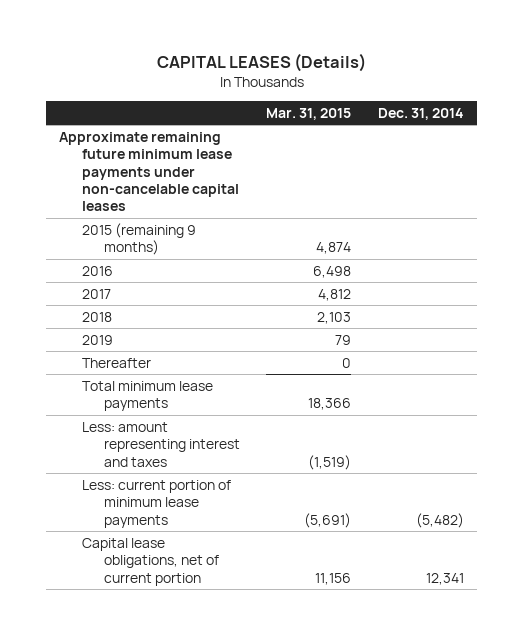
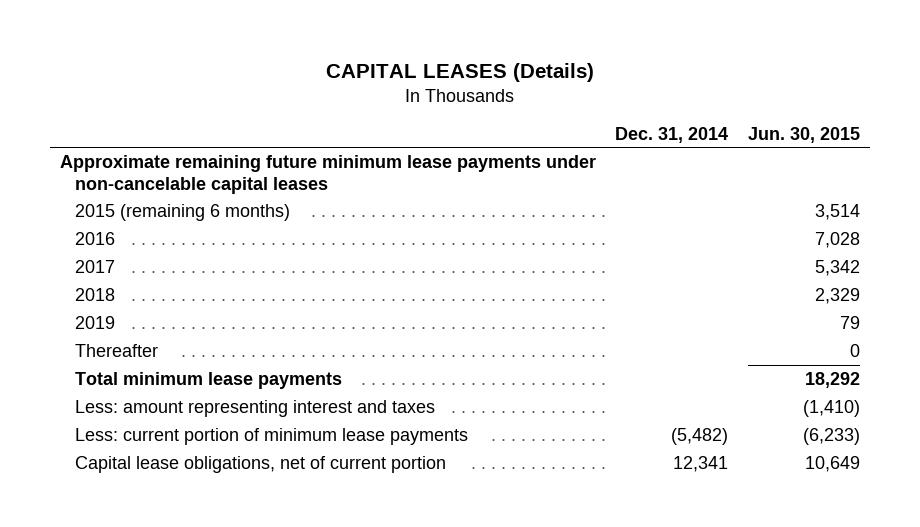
- | Mar. 31, 2015 | Dec. 31, 2014
+ | Dec. 31, 2014 | Jun. 30, 2015
- 2015 (remaining 9 months) | 4,874 |
+ 2015 (remaining 6 months) | | 3,514

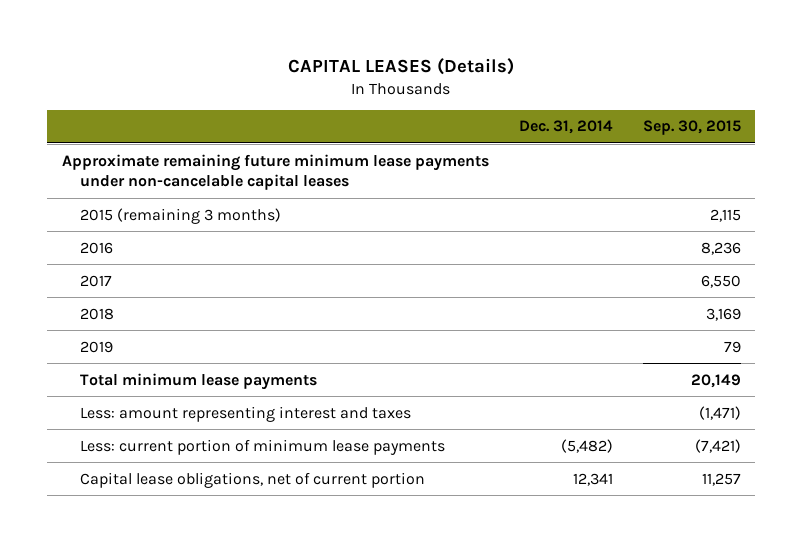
- | Dec. 31, 2014 | Jun. 30, 2015
+ | Dec. 31, 2014 | Sep. 30, 2015
- 2015 (remaining 6 months) | | 3,514
+ 2015 (remaining 3 months) | | 2,115
- Thereafter | | 0

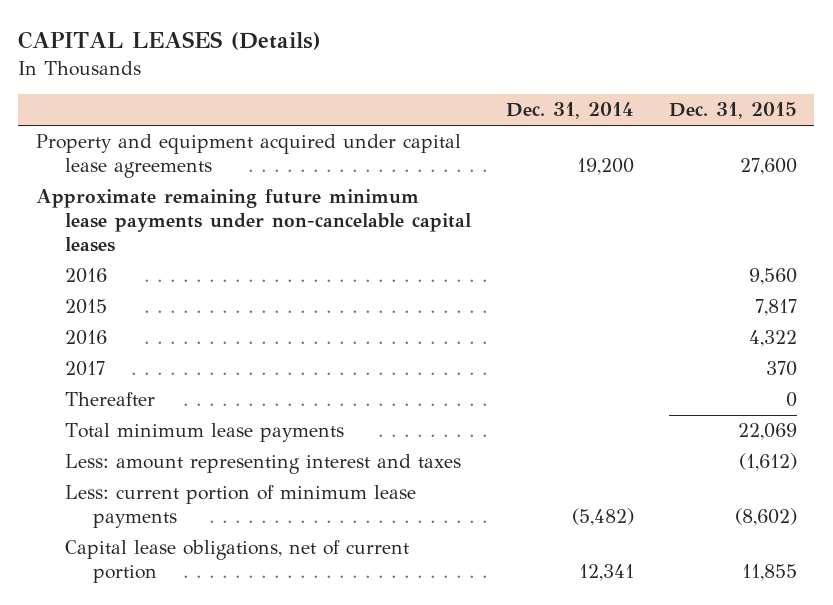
- | Dec. 31, 2014 | Sep. 30, 2015
+ | Dec. 31, 2014 | Dec. 31, 2015
+ Property and equipment acquired under capital lease agreements | 19,200 | 27,600
- 2015 (remaining 3 months) | | 2,115
+ 2015 | | 7,817
+ 2016 | | 4,322
- 2018 | | 3,169
- 2019 | | 79
+ Thereafter | | 0

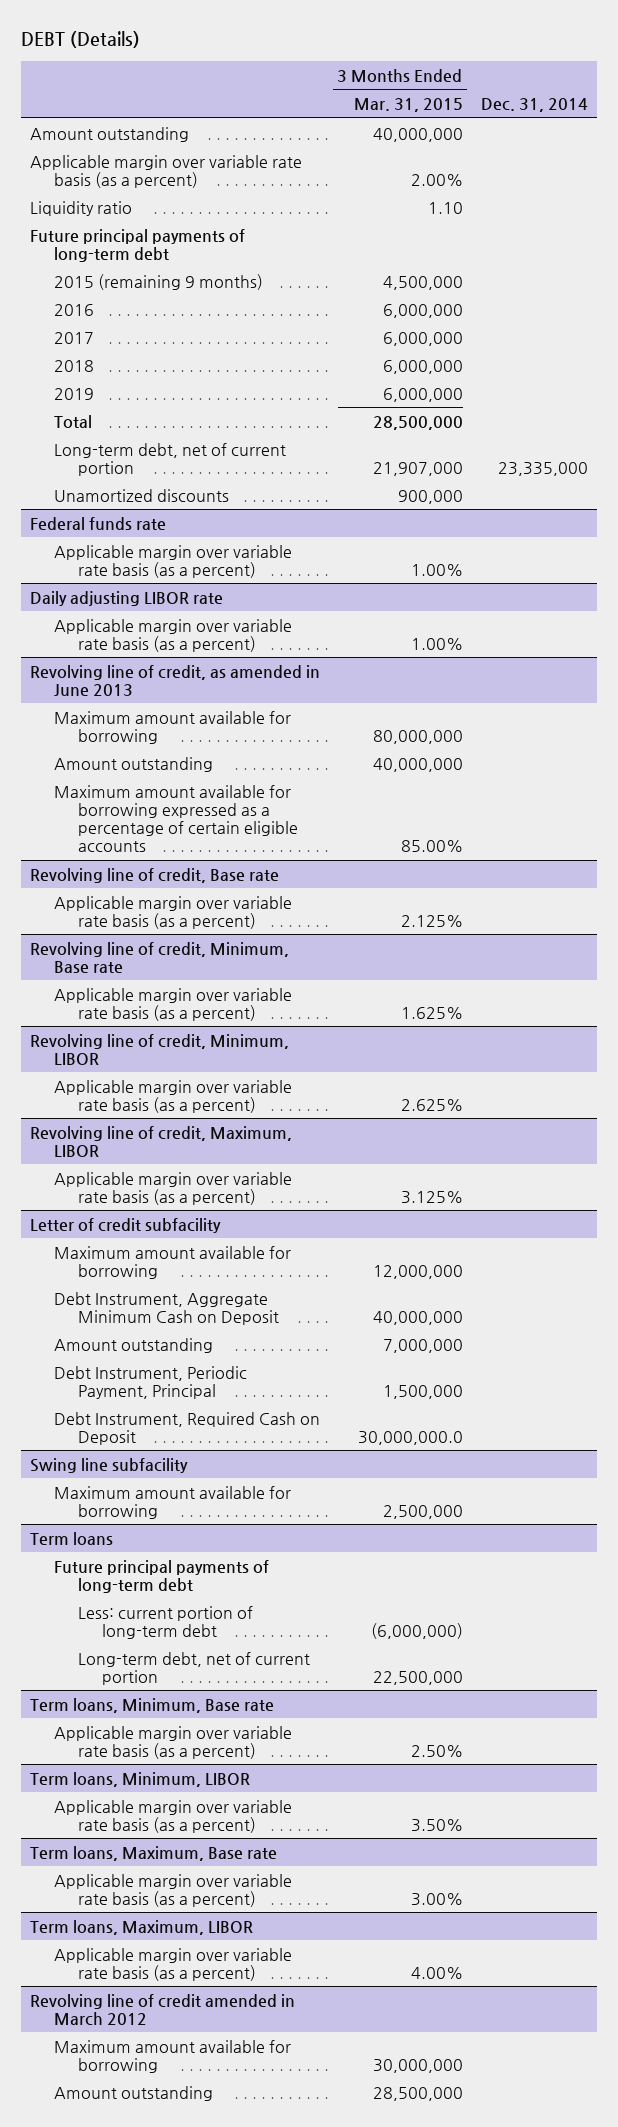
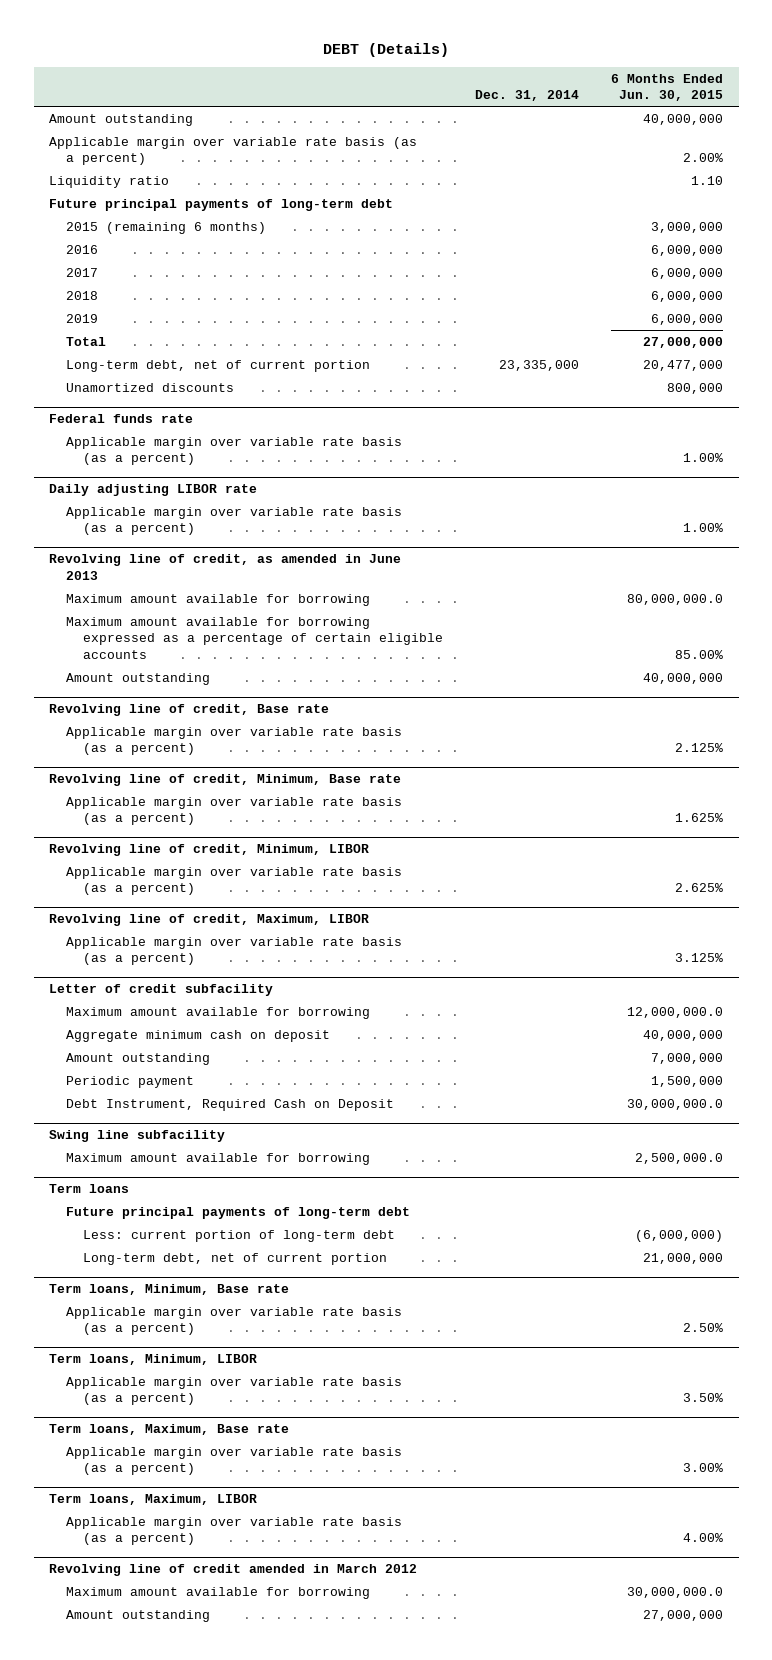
- | 3 Months Ended Mar. 31, 2015 | Dec. 31, 2014
+ | Dec. 31, 2014 | 6 Months Ended Jun. 30, 2015
- 2015 (remaining 9 months) | 4,500,000 |
+ 2015 (remaining 6 months) | | 3,000,000
@ Revolving line of credit, as amended in June 2013
moved down: Amount outstanding | | 40,000,000
@ Letter of credit subfacility
- Debt Instrument, Aggregate Minimum Cash on Deposit | 40,000,000 |
+ Aggregate minimum cash on deposit | | 40,000,000
- Debt Instrument, Periodic Payment, Principal | 1,500,000 |
+ Periodic payment | | 1,500,000

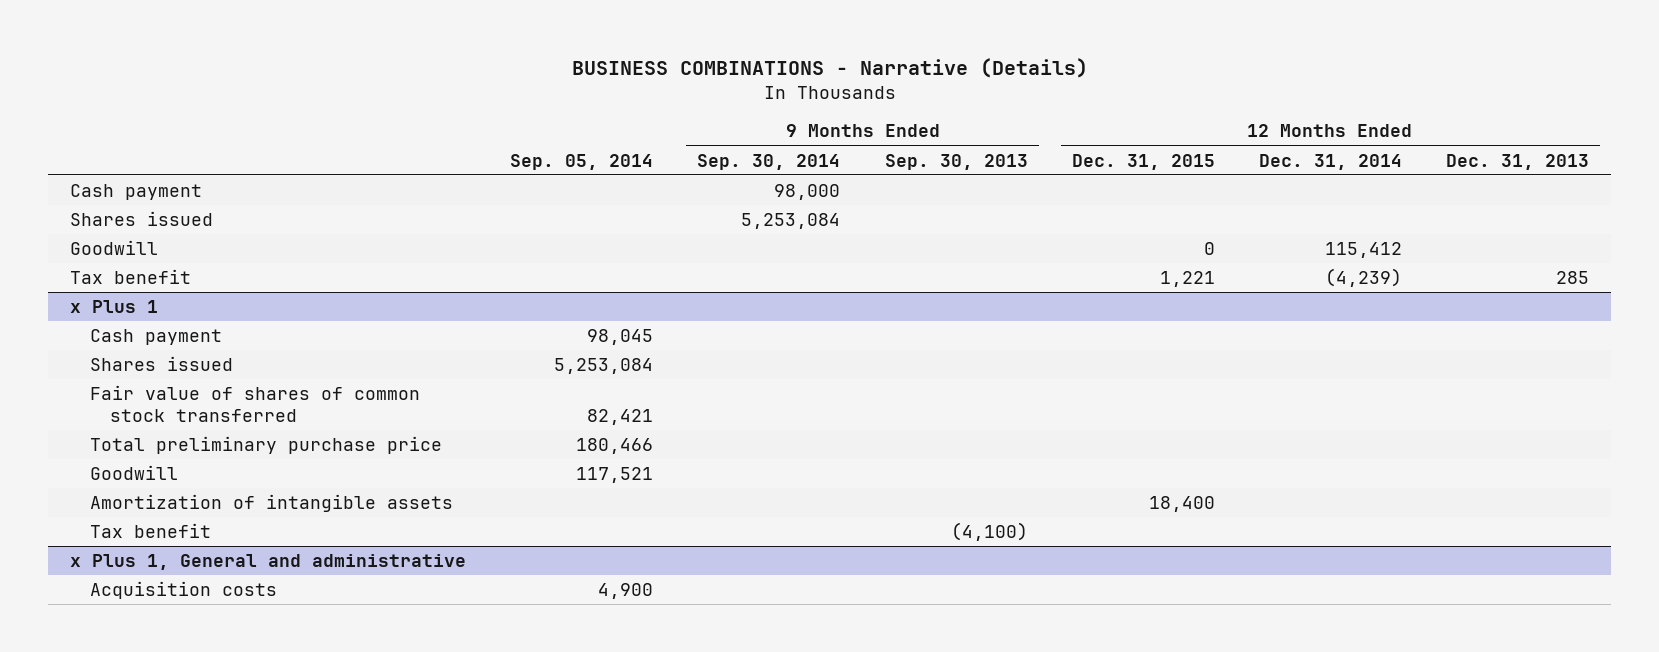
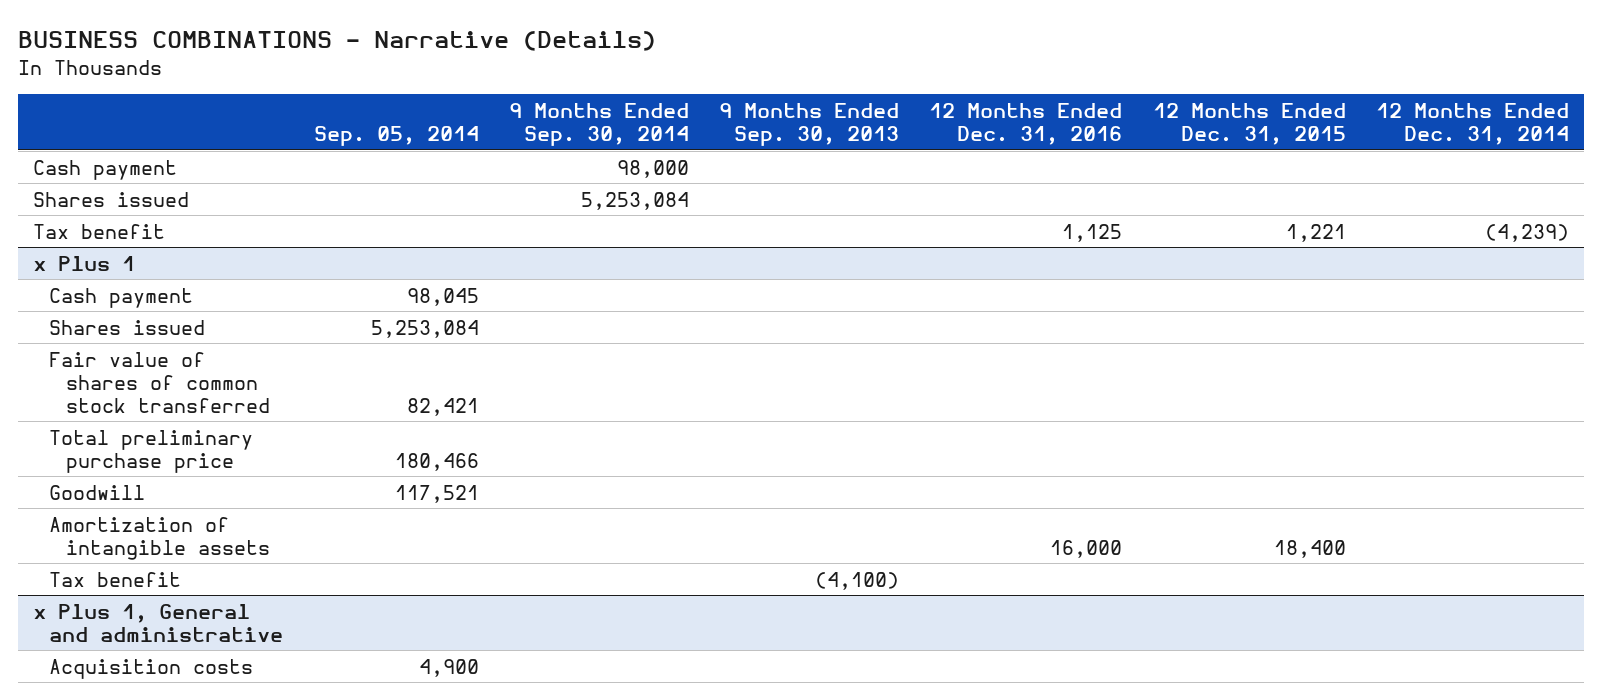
- | Sep. 05, 2014 | 9 Months Ended Sep. 30, 2014 | 9 Months Ended Sep. 30, 2013 | 12 Months Ended Dec. 31, 2015 | 12 Months Ended Dec. 31, 2014 | 12 Months Ended Dec. 31, 2013
+ | Sep. 05, 2014 | 9 Months Ended Sep. 30, 2014 | 9 Months Ended Sep. 30, 2013 | 12 Months Ended Dec. 31, 2016 | 12 Months Ended Dec. 31, 2015 | 12 Months Ended Dec. 31, 2014
- Goodwill | | | | 0 | 115,412 |

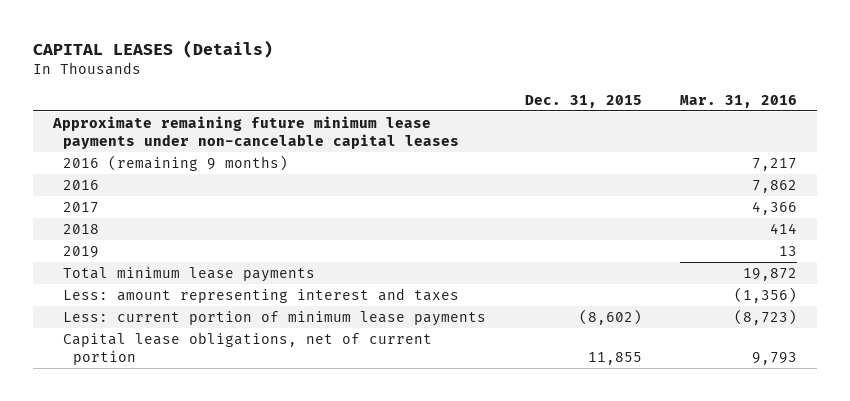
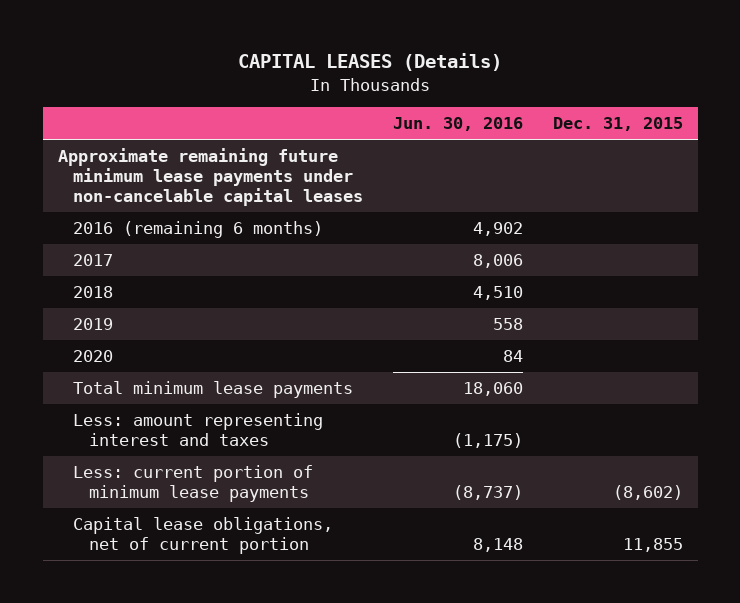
- | Dec. 31, 2015 | Mar. 31, 2016
+ | Jun. 30, 2016 | Dec. 31, 2015
- 2016 (remaining 9 months) | | 7,217
- 2016 | | 7,862
+ 2016 (remaining 6 months) | 4,902 |
+ 2020 | 84 |

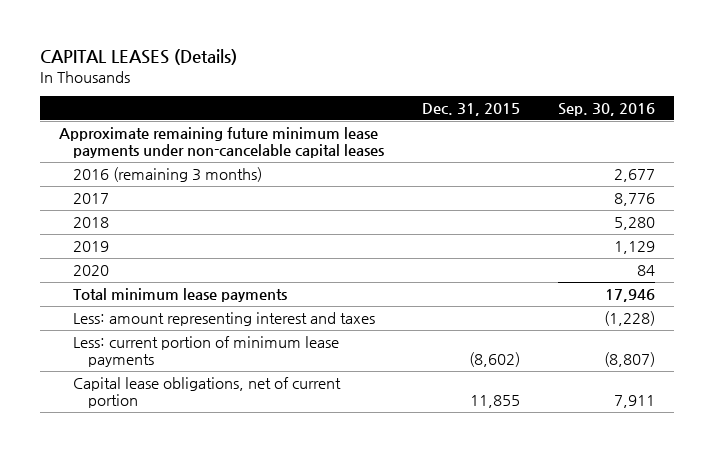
- | Jun. 30, 2016 | Dec. 31, 2015
+ | Dec. 31, 2015 | Sep. 30, 2016
- 2016 (remaining 6 months) | 4,902 |
+ 2016 (remaining 3 months) | | 2,677

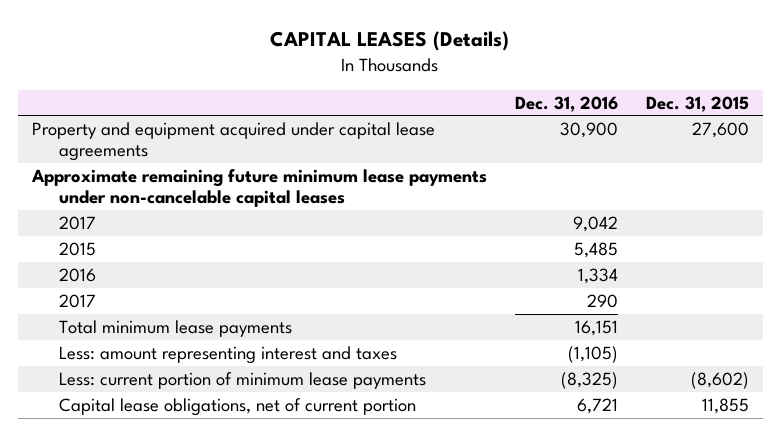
- | Dec. 31, 2015 | Sep. 30, 2016
+ | Dec. 31, 2016 | Dec. 31, 2015
+ Property and equipment acquired under capital lease agreements | 30,900 | 27,600
- 2016 (remaining 3 months) | | 2,677
- 2018 | | 5,280
- 2019 | | 1,129
- 2020 | | 84
+ 2015 | 5,485 |
+ 2016 | 1,334 |
+ 2017 | 290 |

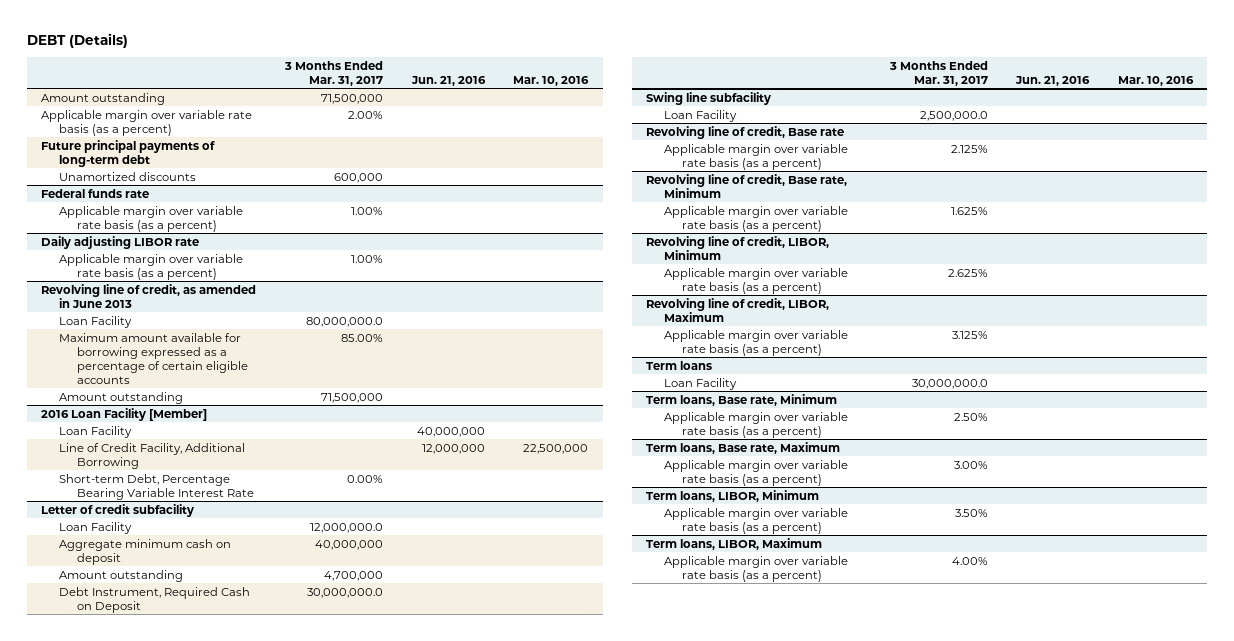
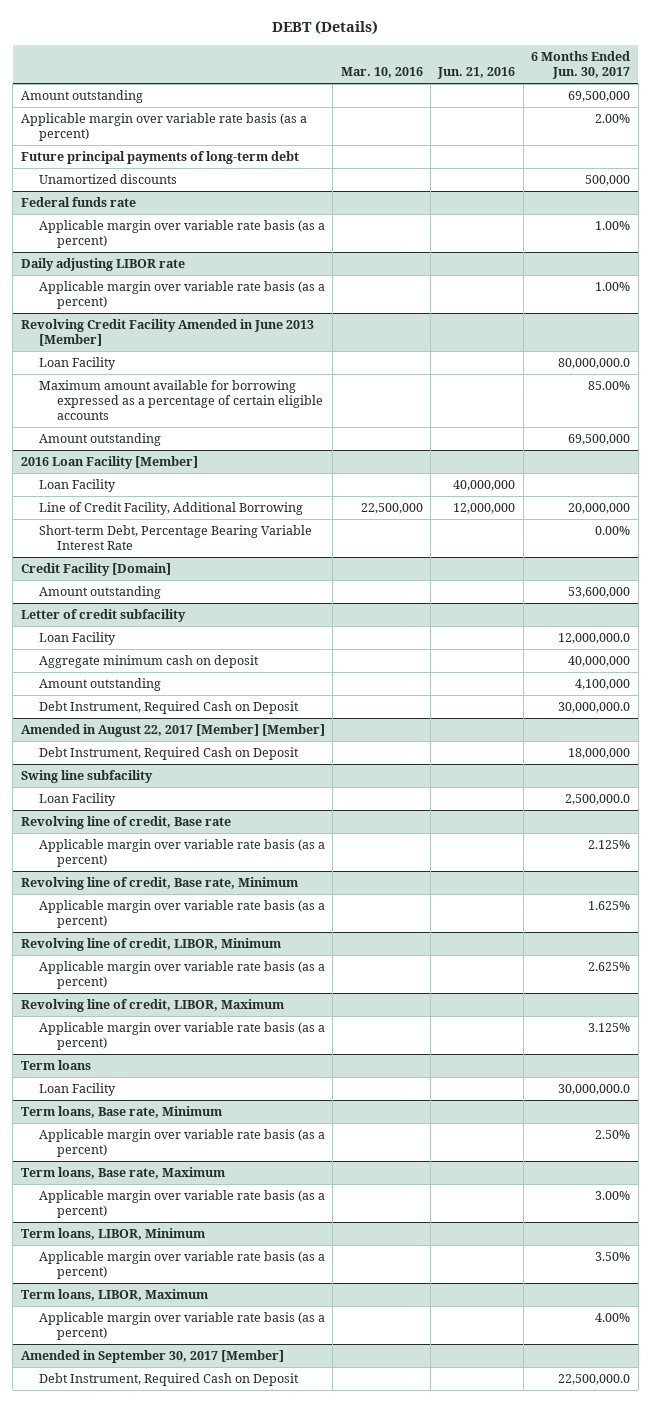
- | 3 Months Ended Mar. 31, 2017 | Jun. 21, 2016 | Mar. 10, 2016
+ | Mar. 10, 2016 | Jun. 21, 2016 | 6 Months Ended Jun. 30, 2017
- Revolving line of credit, as amended in June 2013
+ Revolving Credit Facility Amended in June 2013 [Member]
+ Credit Facility [Domain]
+ Amount outstanding | | | 53,600,000
+ Amended in August 22, 2017 [Member] [Member]
+ Debt Instrument, Required Cash on Deposit | | | 18,000,000
+ Amended in September 30, 2017 [Member]
+ Debt Instrument, Required Cash on Deposit | | | 22,500,000.0

